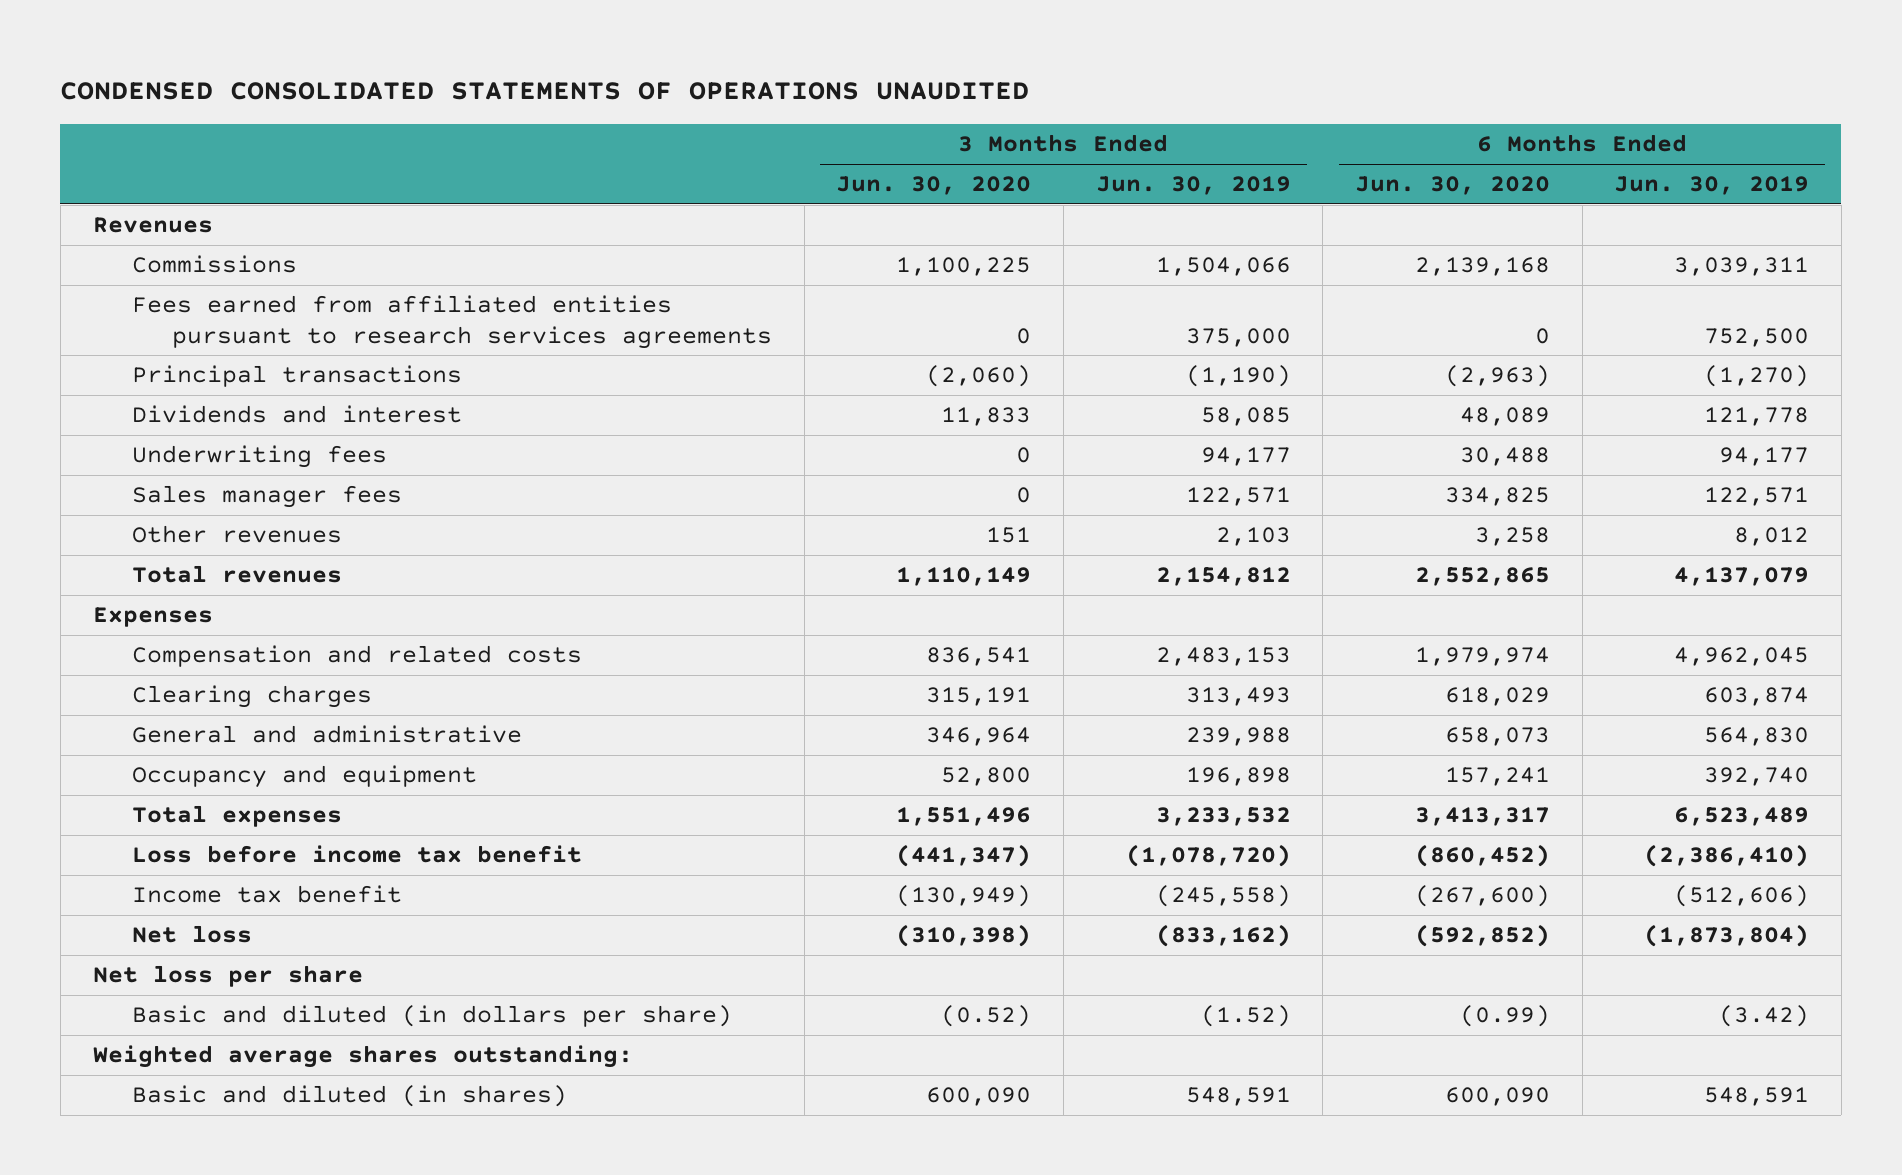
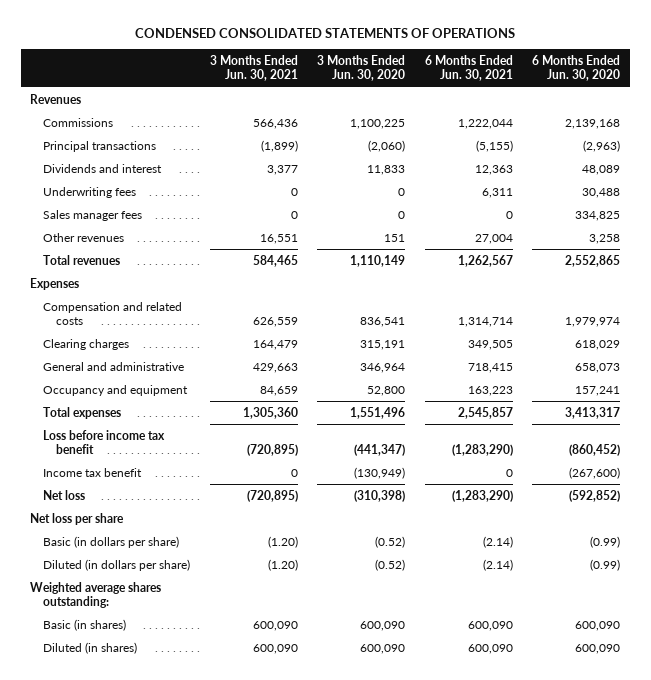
- CONDENSED CONSOLIDATED STATEMENTS OF OPERATIONS UNAUDITED
+ CONDENSED CONSOLIDATED STATEMENTS OF OPERATIONS
- | 3 Months Ended Jun. 30, 2020 | 3 Months Ended Jun. 30, 2019 | 6 Months Ended Jun. 30, 2020 | 6 Months Ended Jun. 30, 2019
+ | 3 Months Ended Jun. 30, 2021 | 3 Months Ended Jun. 30, 2020 | 6 Months Ended Jun. 30, 2021 | 6 Months Ended Jun. 30, 2020
- Fees earned from affiliated entities pursuant to research services agreements | 0 | 375,000 | 0 | 752,500
- Basic and diluted (in dollars per share) | (0.52) | (1.52) | (0.99) | (3.42)
+ Basic (in dollars per share) | (1.20) | (0.52) | (2.14) | (0.99)
+ Diluted (in dollars per share) | (1.20) | (0.52) | (2.14) | (0.99)
- Basic and diluted (in shares) | 600,090 | 548,591 | 600,090 | 548,591
+ Basic (in shares) | 600,090 | 600,090 | 600,090 | 600,090
+ Diluted (in shares) | 600,090 | 600,090 | 600,090 | 600,090

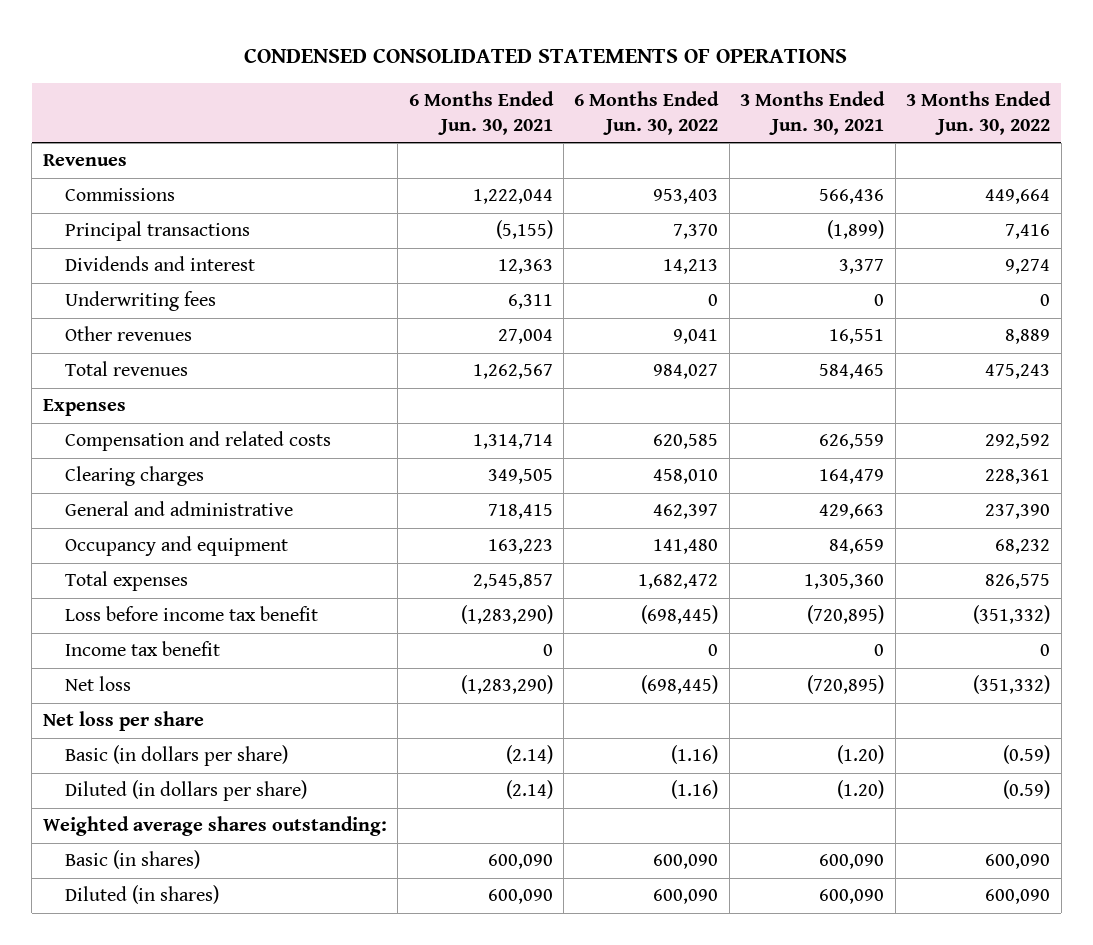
- | 3 Months Ended Jun. 30, 2021 | 3 Months Ended Jun. 30, 2020 | 6 Months Ended Jun. 30, 2021 | 6 Months Ended Jun. 30, 2020
+ | 6 Months Ended Jun. 30, 2021 | 6 Months Ended Jun. 30, 2022 | 3 Months Ended Jun. 30, 2021 | 3 Months Ended Jun. 30, 2022
- Sales manager fees | 0 | 0 | 0 | 334,825

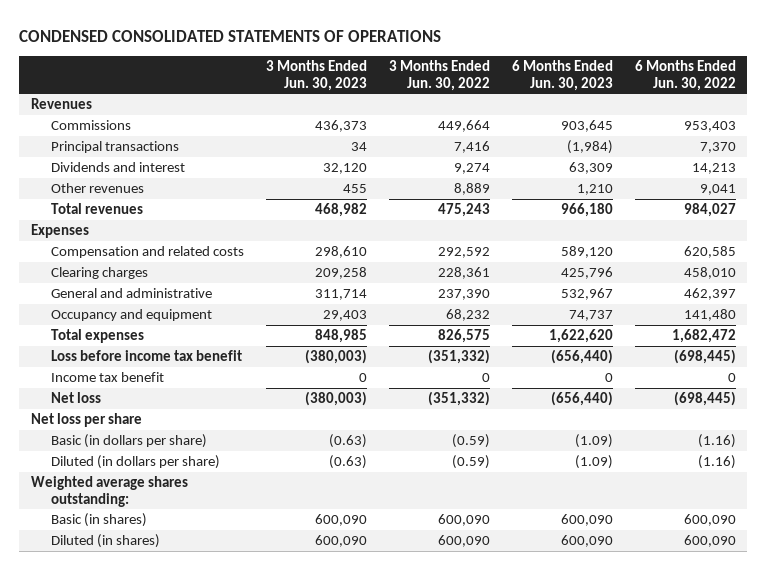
- | 6 Months Ended Jun. 30, 2021 | 6 Months Ended Jun. 30, 2022 | 3 Months Ended Jun. 30, 2021 | 3 Months Ended Jun. 30, 2022
+ | 3 Months Ended Jun. 30, 2023 | 3 Months Ended Jun. 30, 2022 | 6 Months Ended Jun. 30, 2023 | 6 Months Ended Jun. 30, 2022
- Underwriting fees | 6,311 | 0 | 0 | 0

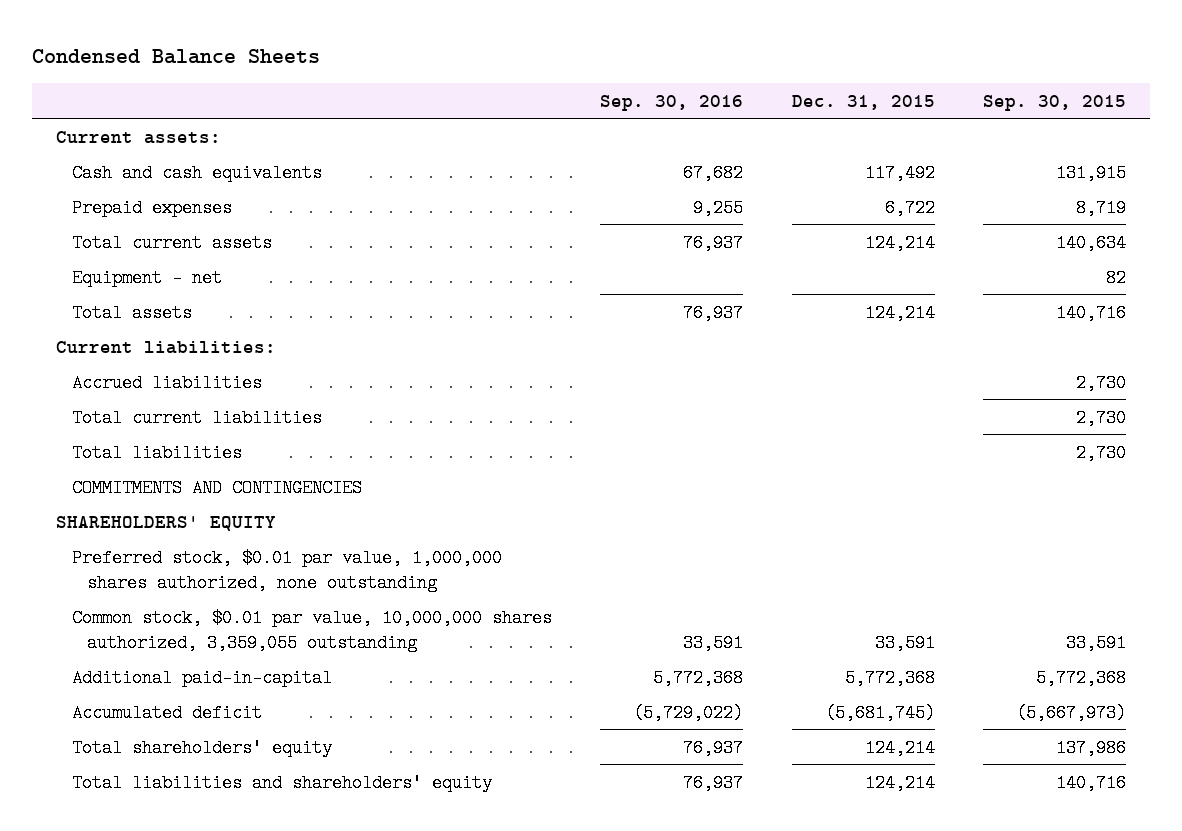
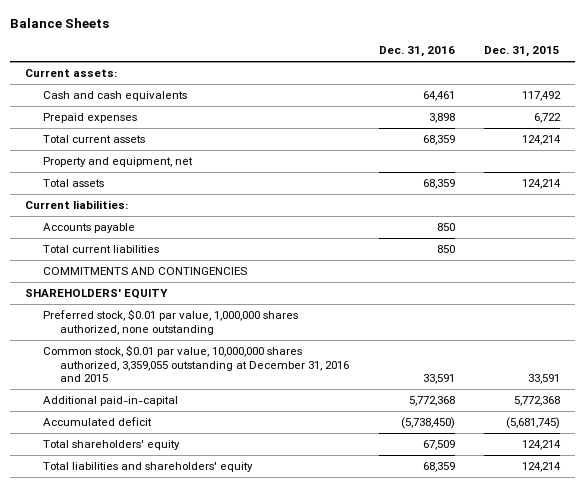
- Condensed Balance Sheets
+ Balance Sheets
- | Sep. 30, 2016 | Dec. 31, 2015 | Sep. 30, 2015
+ | Dec. 31, 2016 | Dec. 31, 2015
- Equipment - net | | | 82
+ Property and equipment, net
- Accrued liabilities | | | 2,730
+ Accounts payable | 850 |
- Total liabilities | | | 2,730
- Common stock, $0.01 par value, 10,000,000 shares authorized, 3,359,055 outstanding | 33,591 | 33,591 | 33,591
+ Common stock, $0.01 par value, 10,000,000 shares authorized, 3,359,055 outstanding at December 31, 2016 and 2015 | 33,591 | 33,591

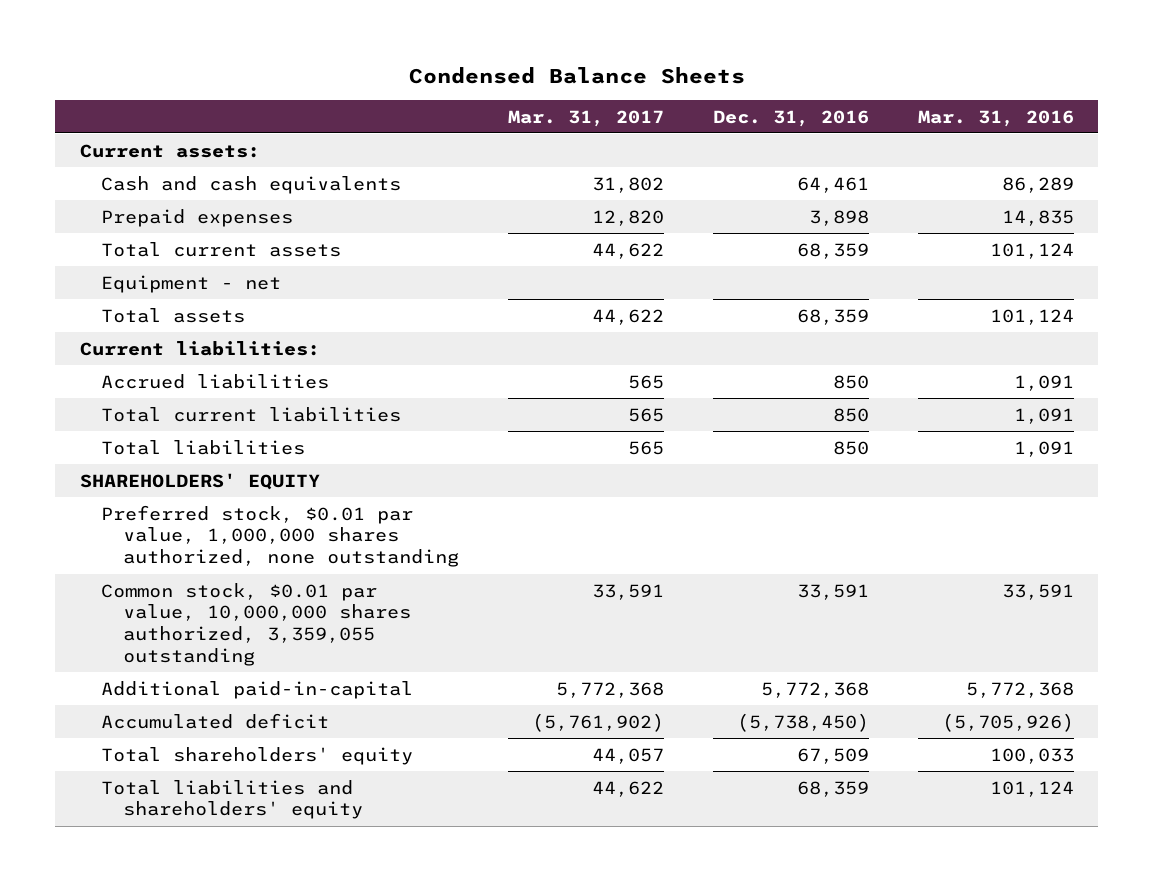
- Balance Sheets
+ Condensed Balance Sheets
- | Dec. 31, 2016 | Dec. 31, 2015
+ | Mar. 31, 2017 | Dec. 31, 2016 | Mar. 31, 2016
- Property and equipment, net
+ Equipment - net
- Accounts payable | 850 |
+ Accrued liabilities | 565 | 850 | 1,091
- COMMITMENTS AND CONTINGENCIES
+ Total liabilities | 565 | 850 | 1,091
- Common stock, $0.01 par value, 10,000,000 shares authorized, 3,359,055 outstanding at December 31, 2016 and 2015 | 33,591 | 33,591
+ Common stock, $0.01 par value, 10,000,000 shares authorized, 3,359,055 outstanding | 33,591 | 33,591 | 33,591

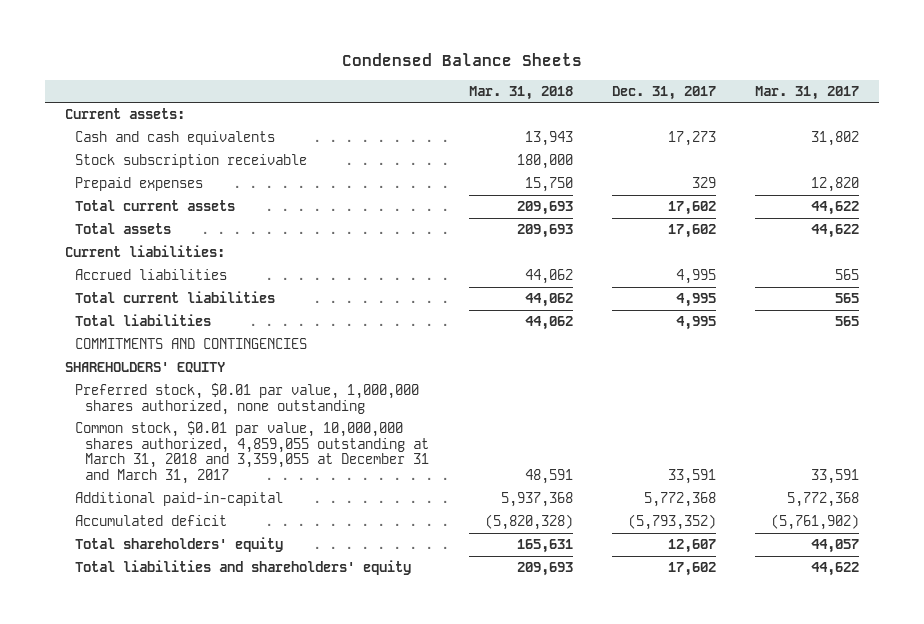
- | Mar. 31, 2017 | Dec. 31, 2016 | Mar. 31, 2016
+ | Mar. 31, 2018 | Dec. 31, 2017 | Mar. 31, 2017
+ Stock subscription receivable | 180,000 | |
- Equipment - net
+ COMMITMENTS AND CONTINGENCIES
- Common stock, $0.01 par value, 10,000,000 shares authorized, 3,359,055 outstanding | 33,591 | 33,591 | 33,591
+ Common stock, $0.01 par value, 10,000,000 shares authorized, 4,859,055 outstanding at March 31, 2018 and 3,359,055 at December 31 and March 31, 2017 | 48,591 | 33,591 | 33,591

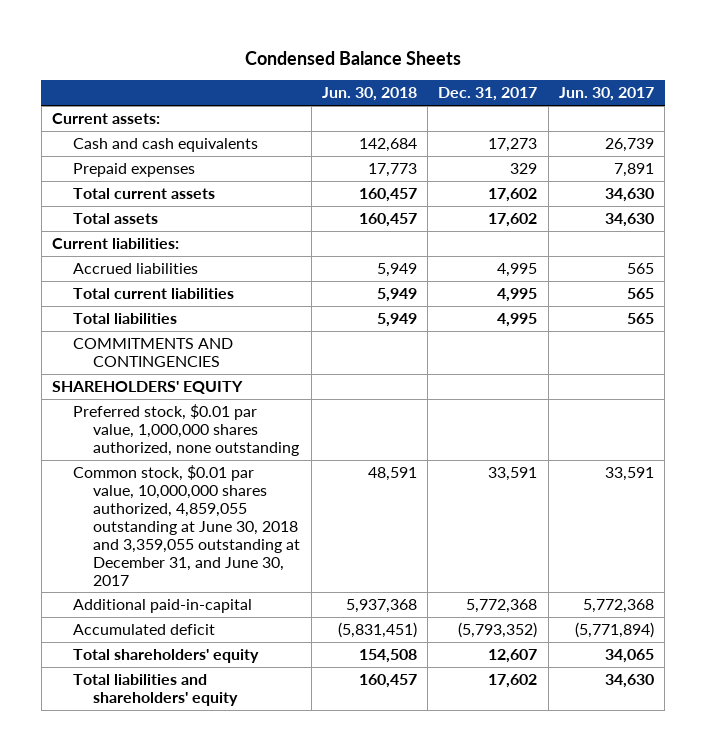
- | Mar. 31, 2018 | Dec. 31, 2017 | Mar. 31, 2017
+ | Jun. 30, 2018 | Dec. 31, 2017 | Jun. 30, 2017
- Stock subscription receivable | 180,000 | |
- Common stock, $0.01 par value, 10,000,000 shares authorized, 4,859,055 outstanding at March 31, 2018 and 3,359,055 at December 31 and March 31, 2017 | 48,591 | 33,591 | 33,591
+ Common stock, $0.01 par value, 10,000,000 shares authorized, 4,859,055 outstanding at June 30, 2018 and 3,359,055 outstanding at December 31, and June 30, 2017 | 48,591 | 33,591 | 33,591

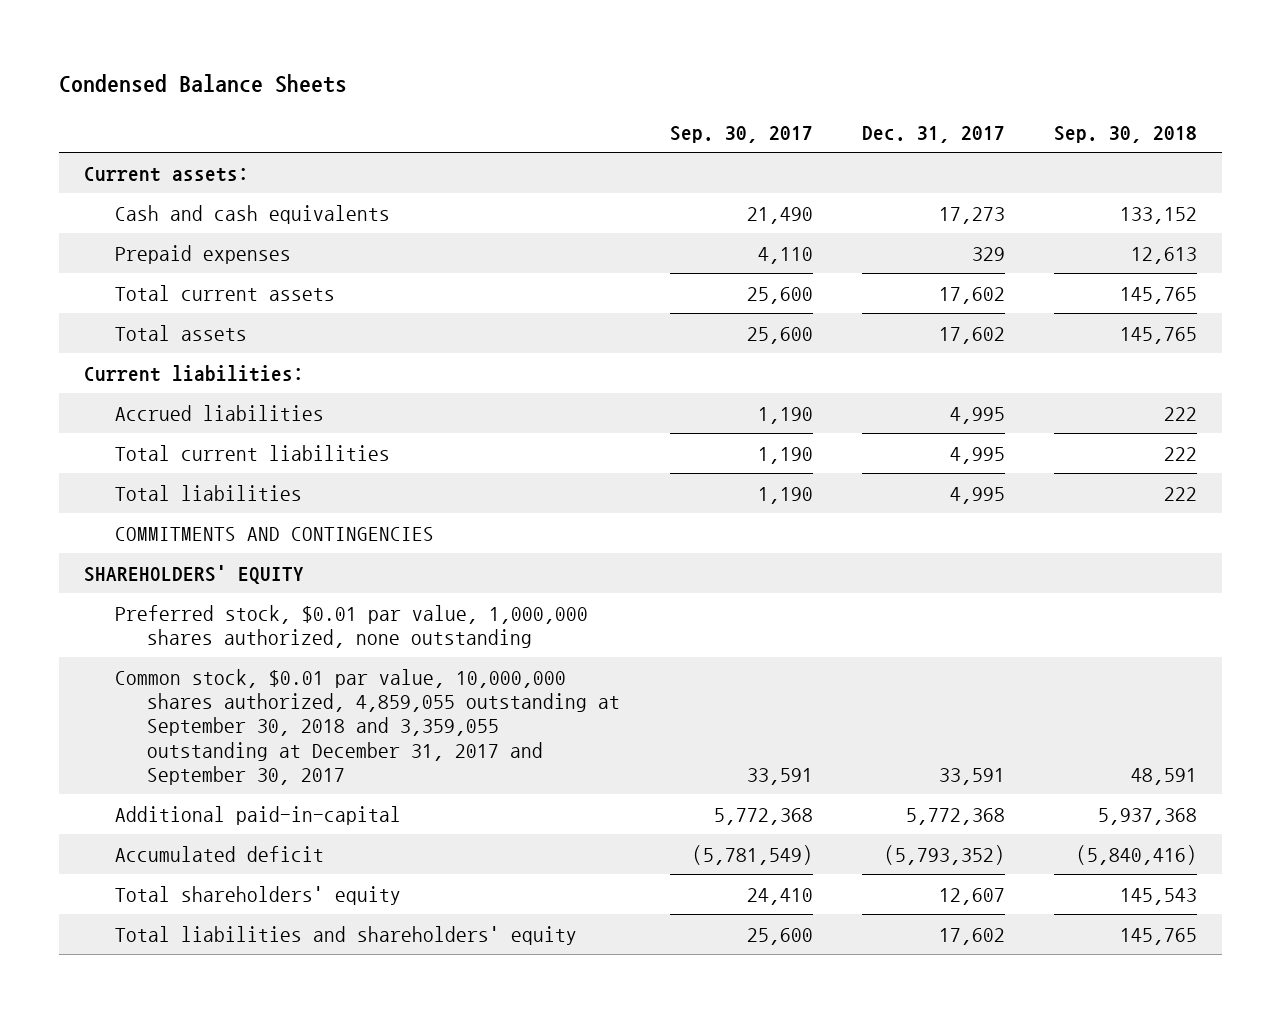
- | Jun. 30, 2018 | Dec. 31, 2017 | Jun. 30, 2017
+ | Sep. 30, 2017 | Dec. 31, 2017 | Sep. 30, 2018
- Common stock, $0.01 par value, 10,000,000 shares authorized, 4,859,055 outstanding at June 30, 2018 and 3,359,055 outstanding at December 31, and June 30, 2017 | 48,591 | 33,591 | 33,591
+ Common stock, $0.01 par value, 10,000,000 shares authorized, 4,859,055 outstanding at September 30, 2018 and 3,359,055 outstanding at December 31, 2017 and September 30, 2017 | 33,591 | 33,591 | 48,591

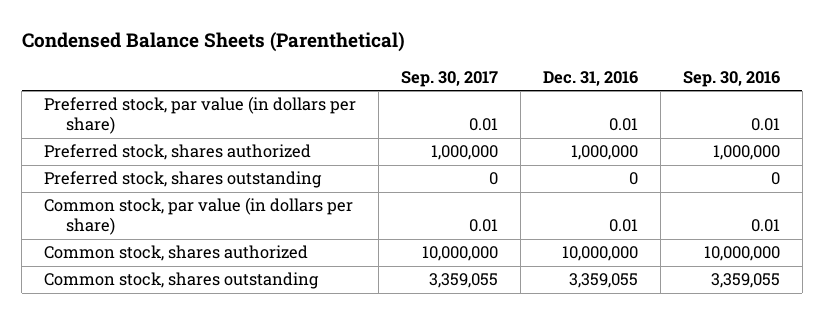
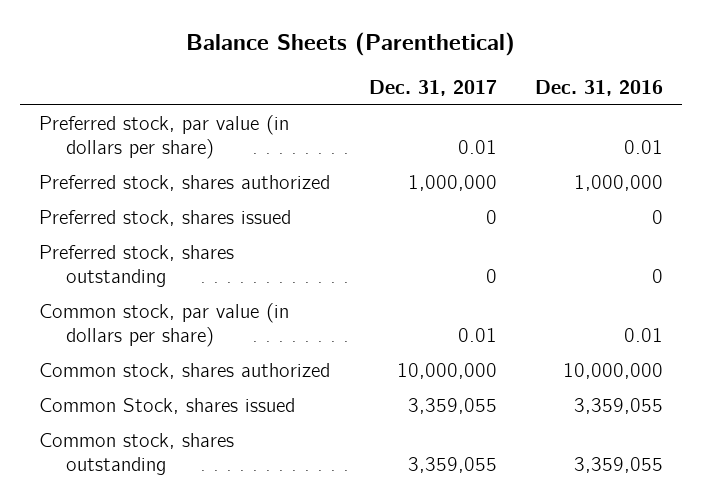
- Condensed Balance Sheets (Parenthetical)
+ Balance Sheets (Parenthetical)
- | Sep. 30, 2017 | Dec. 31, 2016 | Sep. 30, 2016
+ | Dec. 31, 2017 | Dec. 31, 2016
+ Preferred stock, shares issued | 0 | 0
+ Common Stock, shares issued | 3,359,055 | 3,359,055

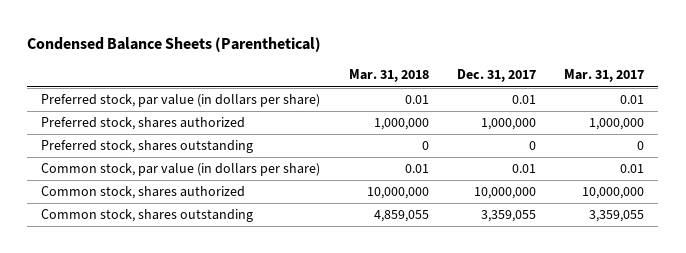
- Balance Sheets (Parenthetical)
+ Condensed Balance Sheets (Parenthetical)
- | Dec. 31, 2017 | Dec. 31, 2016
+ | Mar. 31, 2018 | Dec. 31, 2017 | Mar. 31, 2017
- Preferred stock, shares issued | 0 | 0
- Common Stock, shares issued | 3,359,055 | 3,359,055

